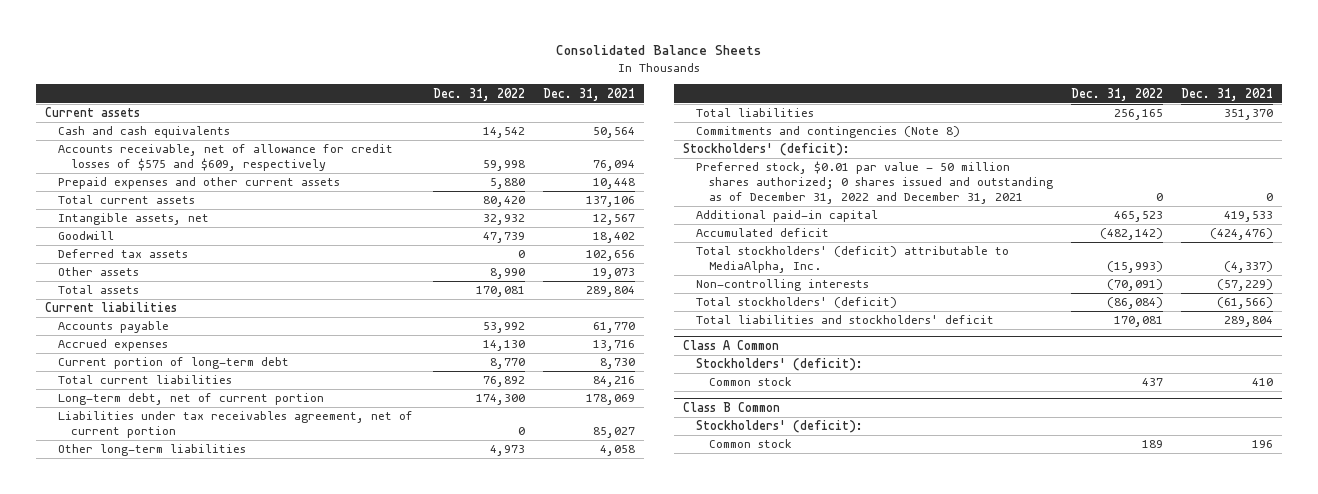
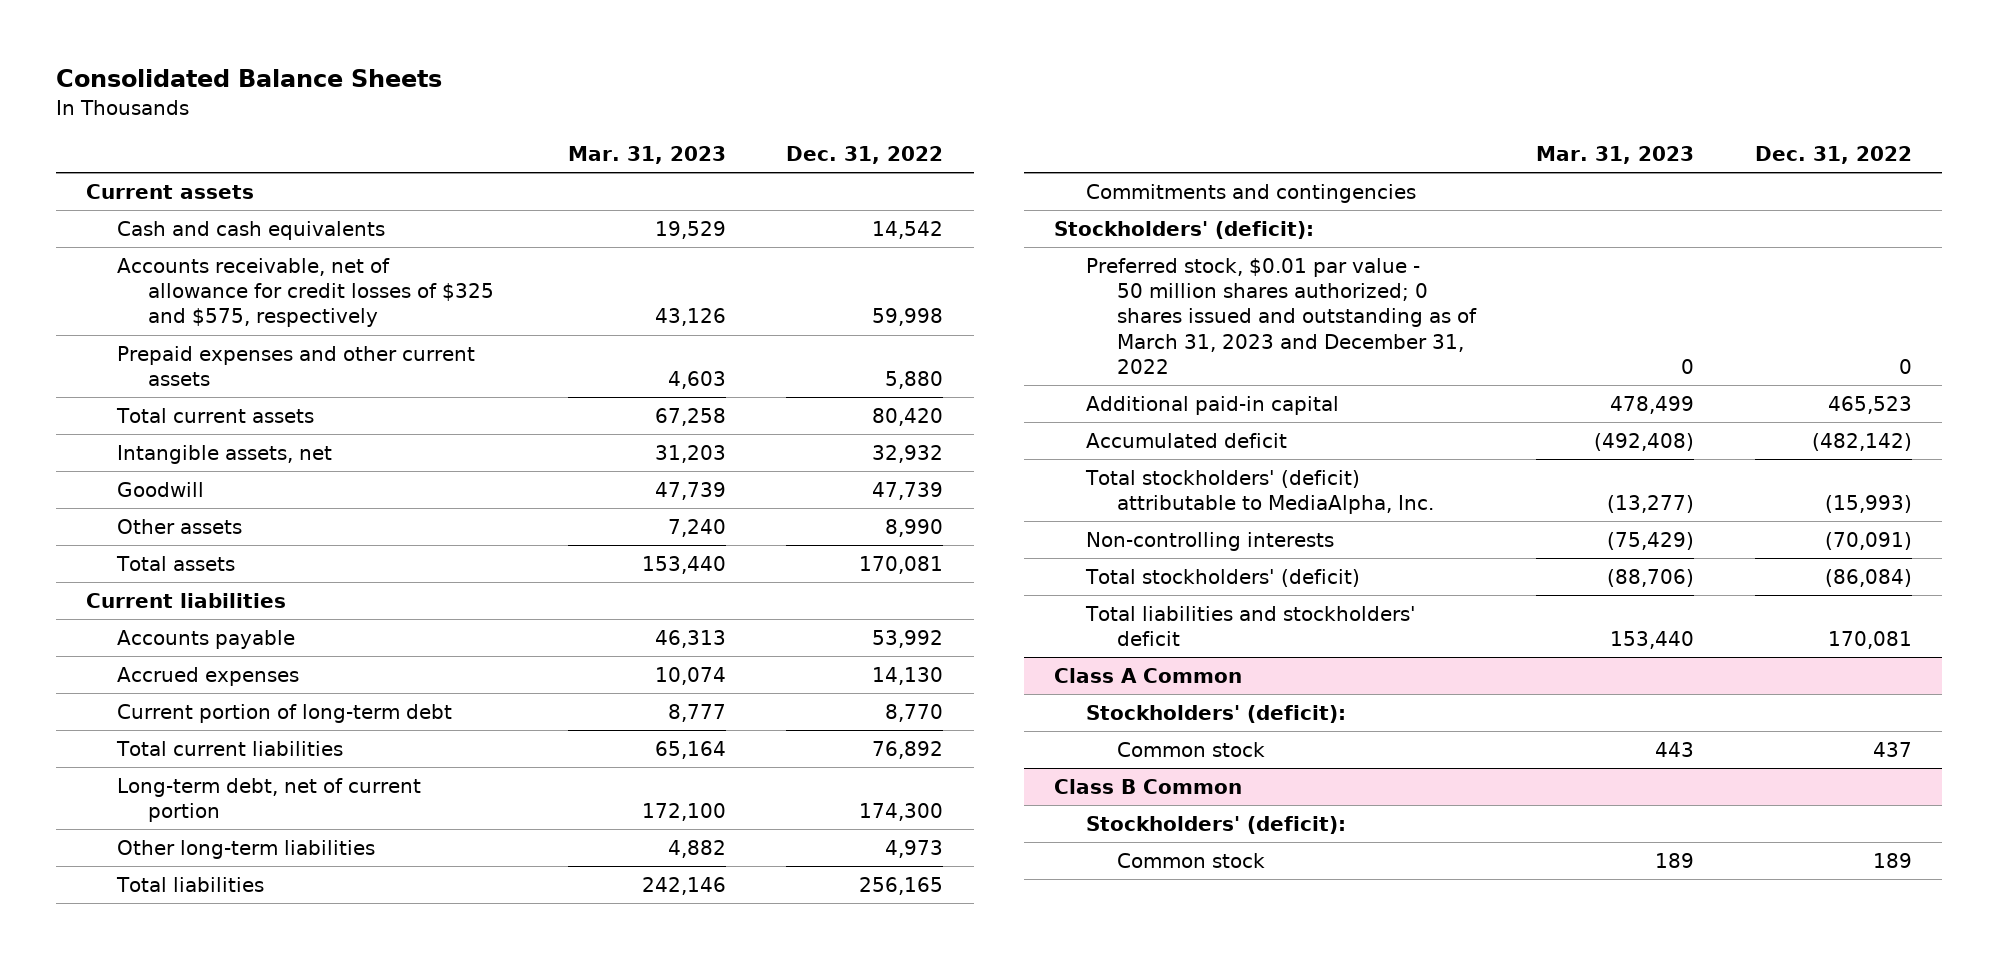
- | Dec. 31, 2022 | Dec. 31, 2021
+ | Mar. 31, 2023 | Dec. 31, 2022
- Accounts receivable, net of allowance for credit losses of $575 and $609, respectively | 59,998 | 76,094
+ Accounts receivable, net of allowance for credit losses of $325 and $575, respectively | 43,126 | 59,998
- Deferred tax assets | 0 | 102,656
- Liabilities under tax receivables agreement, net of current portion | 0 | 85,027
- Commitments and contingencies (Note 8)
+ Commitments and contingencies
- Preferred stock, $0.01 par value - 50 million shares authorized; 0 shares issued and outstanding as of December 31, 2022 and December 31, 2021 | 0 | 0
+ Preferred stock, $0.01 par value - 50 million shares authorized; 0 shares issued and outstanding as of March 31, 2023 and December 31, 2022 | 0 | 0

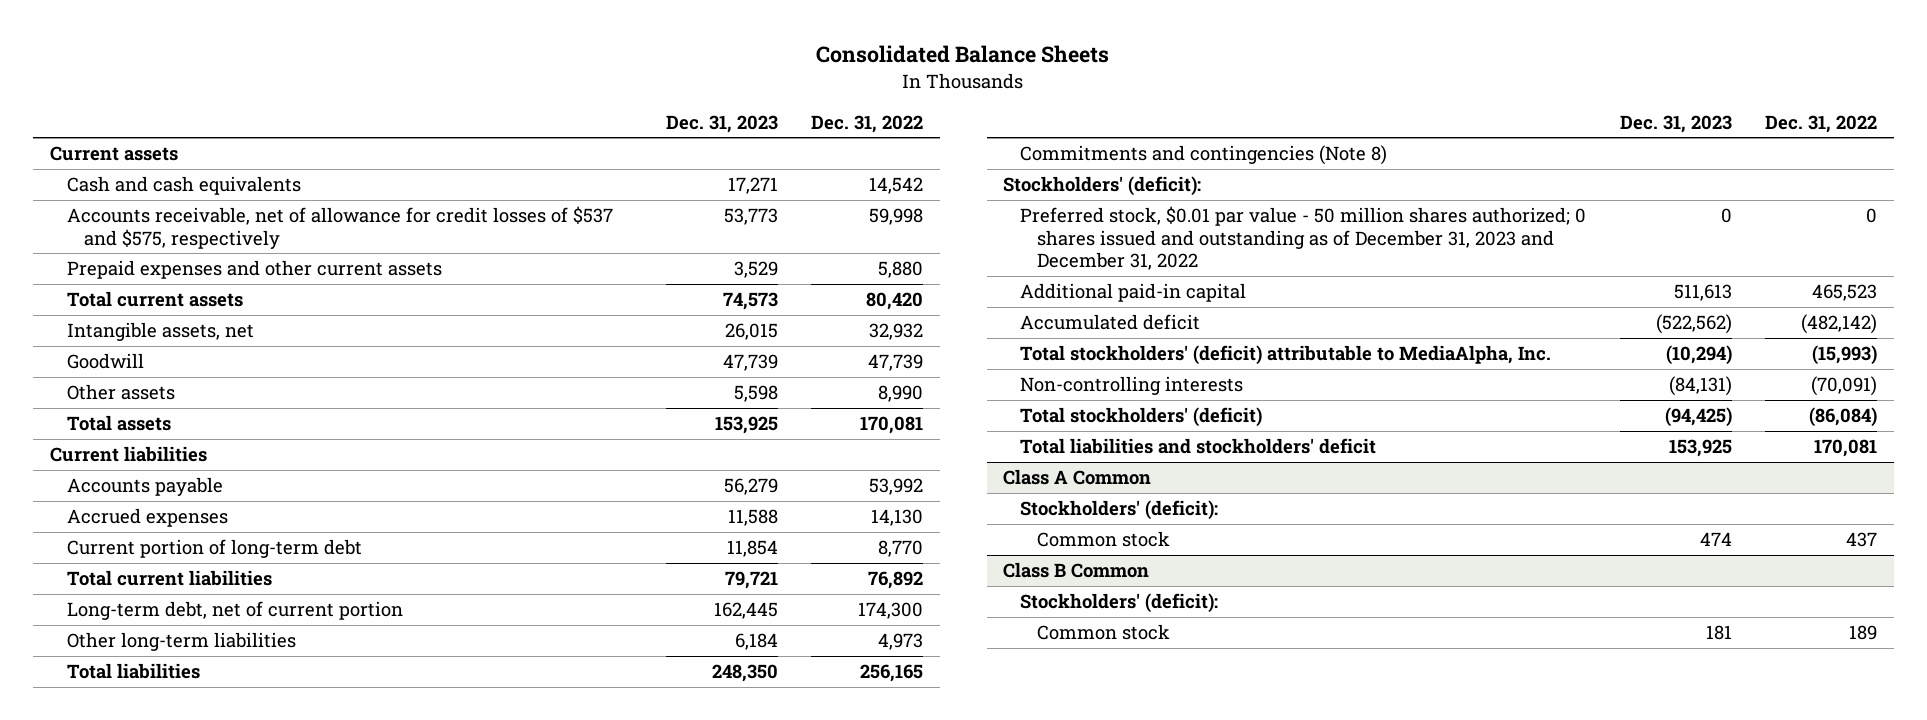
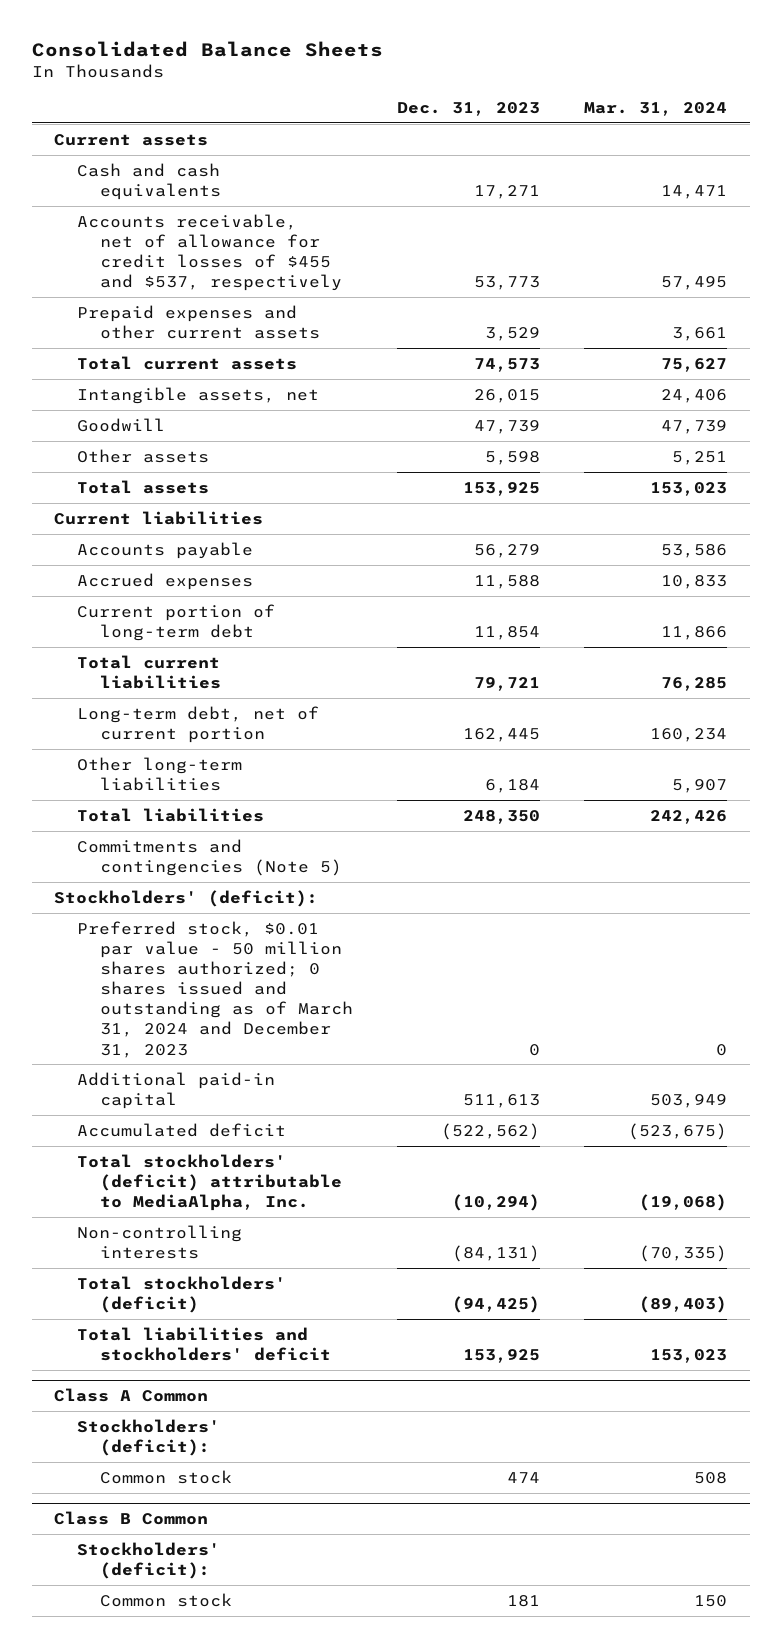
- | Dec. 31, 2023 | Dec. 31, 2022
+ | Dec. 31, 2023 | Mar. 31, 2024
- Accounts receivable, net of allowance for credit losses of $537 and $575, respectively | 53,773 | 59,998
+ Accounts receivable, net of allowance for credit losses of $455 and $537, respectively | 53,773 | 57,495
- Commitments and contingencies (Note 8)
+ Commitments and contingencies (Note 5)
- Preferred stock, $0.01 par value - 50 million shares authorized; 0 shares issued and outstanding as of December 31, 2023 and December 31, 2022 | 0 | 0
+ Preferred stock, $0.01 par value - 50 million shares authorized; 0 shares issued and outstanding as of March 31, 2024 and December 31, 2023 | 0 | 0

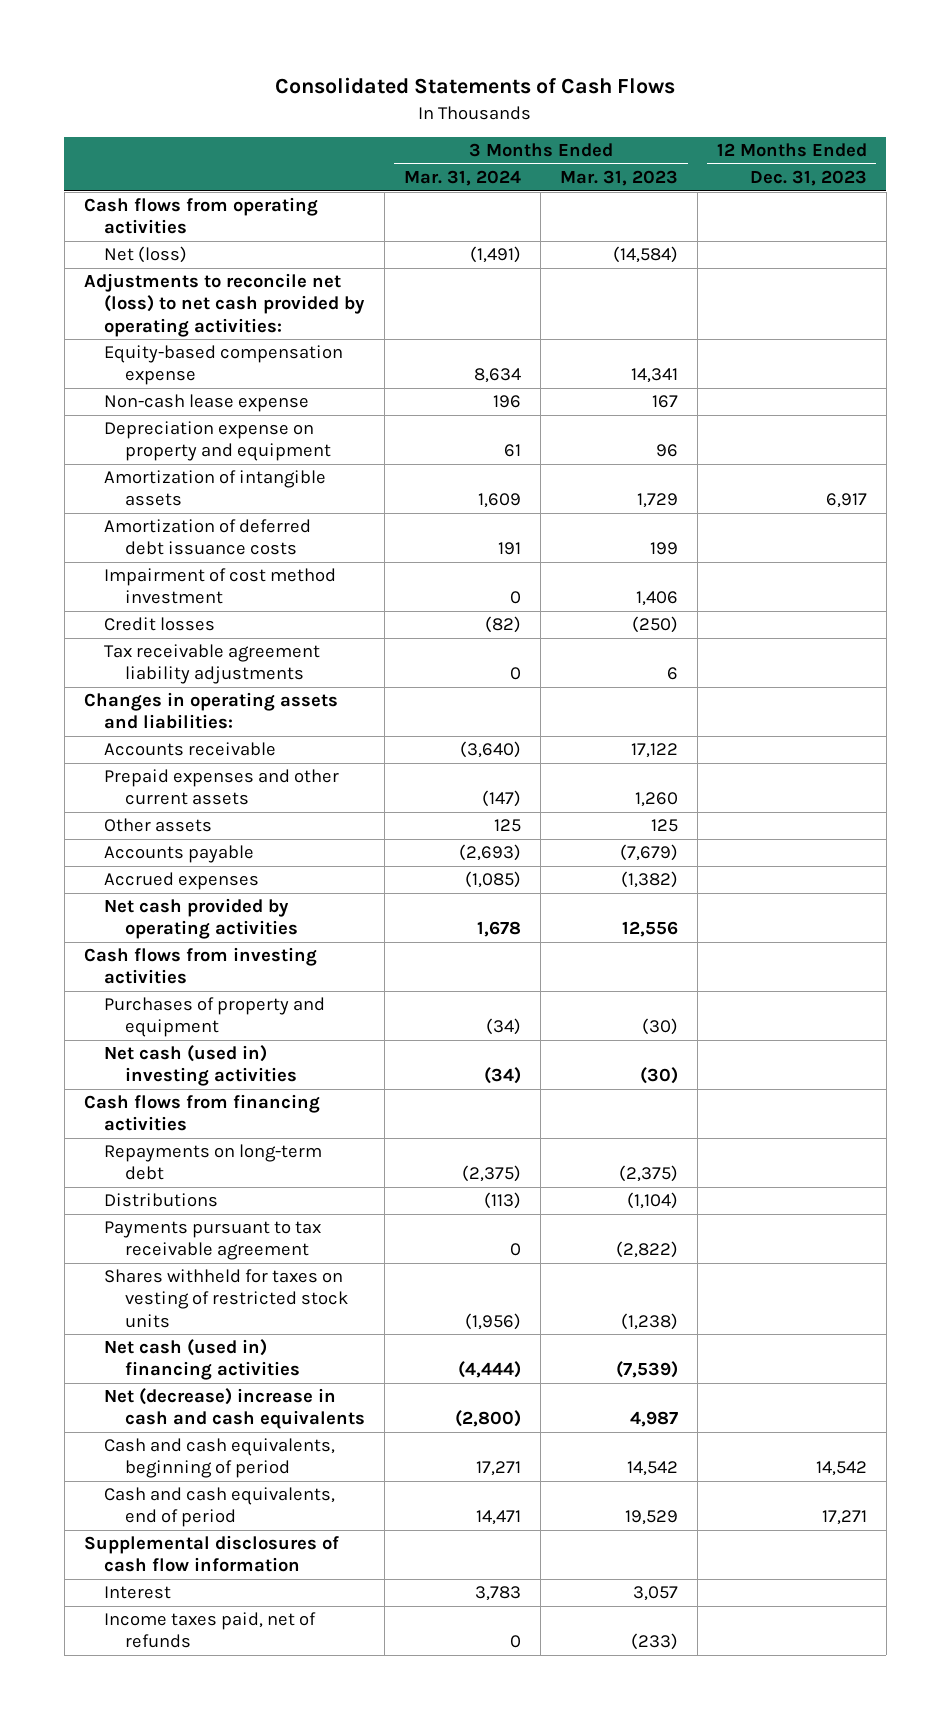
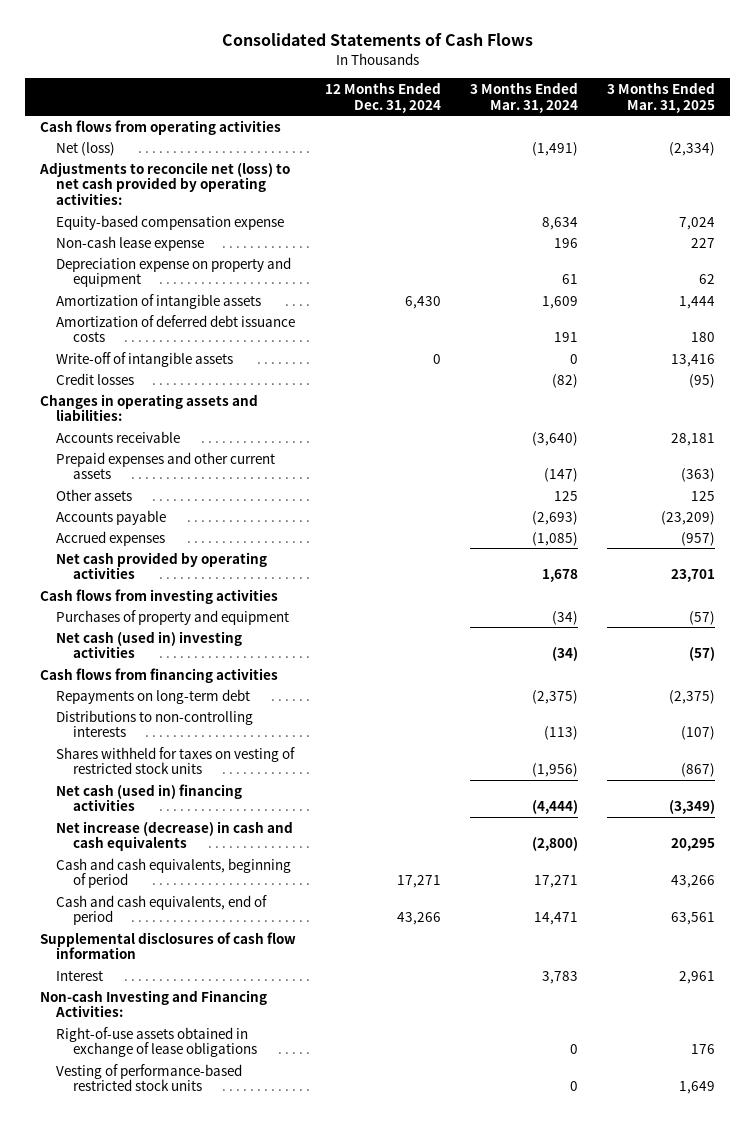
- | 3 Months Ended Mar. 31, 2024 | 3 Months Ended Mar. 31, 2023 | 12 Months Ended Dec. 31, 2023
+ | 12 Months Ended Dec. 31, 2024 | 3 Months Ended Mar. 31, 2024 | 3 Months Ended Mar. 31, 2025
- Impairment of cost method investment | 0 | 1,406 |
+ Write-off of intangible assets | 0 | 0 | 13,416
- Tax receivable agreement liability adjustments | 0 | 6 |
- Distributions | (113) | (1,104) |
- Payments pursuant to tax receivable agreement | 0 | (2,822) |
+ Distributions to non-controlling interests | | (113) | (107)
- Net (decrease) increase in cash and cash equivalents | (2,800) | 4,987 |
+ Net increase (decrease) in cash and cash equivalents | | (2,800) | 20,295
- Income taxes paid, net of refunds | 0 | (233) |
+ Non-cash Investing and Financing Activities:
+ Right-of-use assets obtained in exchange of lease obligations | | 0 | 176
+ Vesting of performance-based restricted stock units | | 0 | 1,649

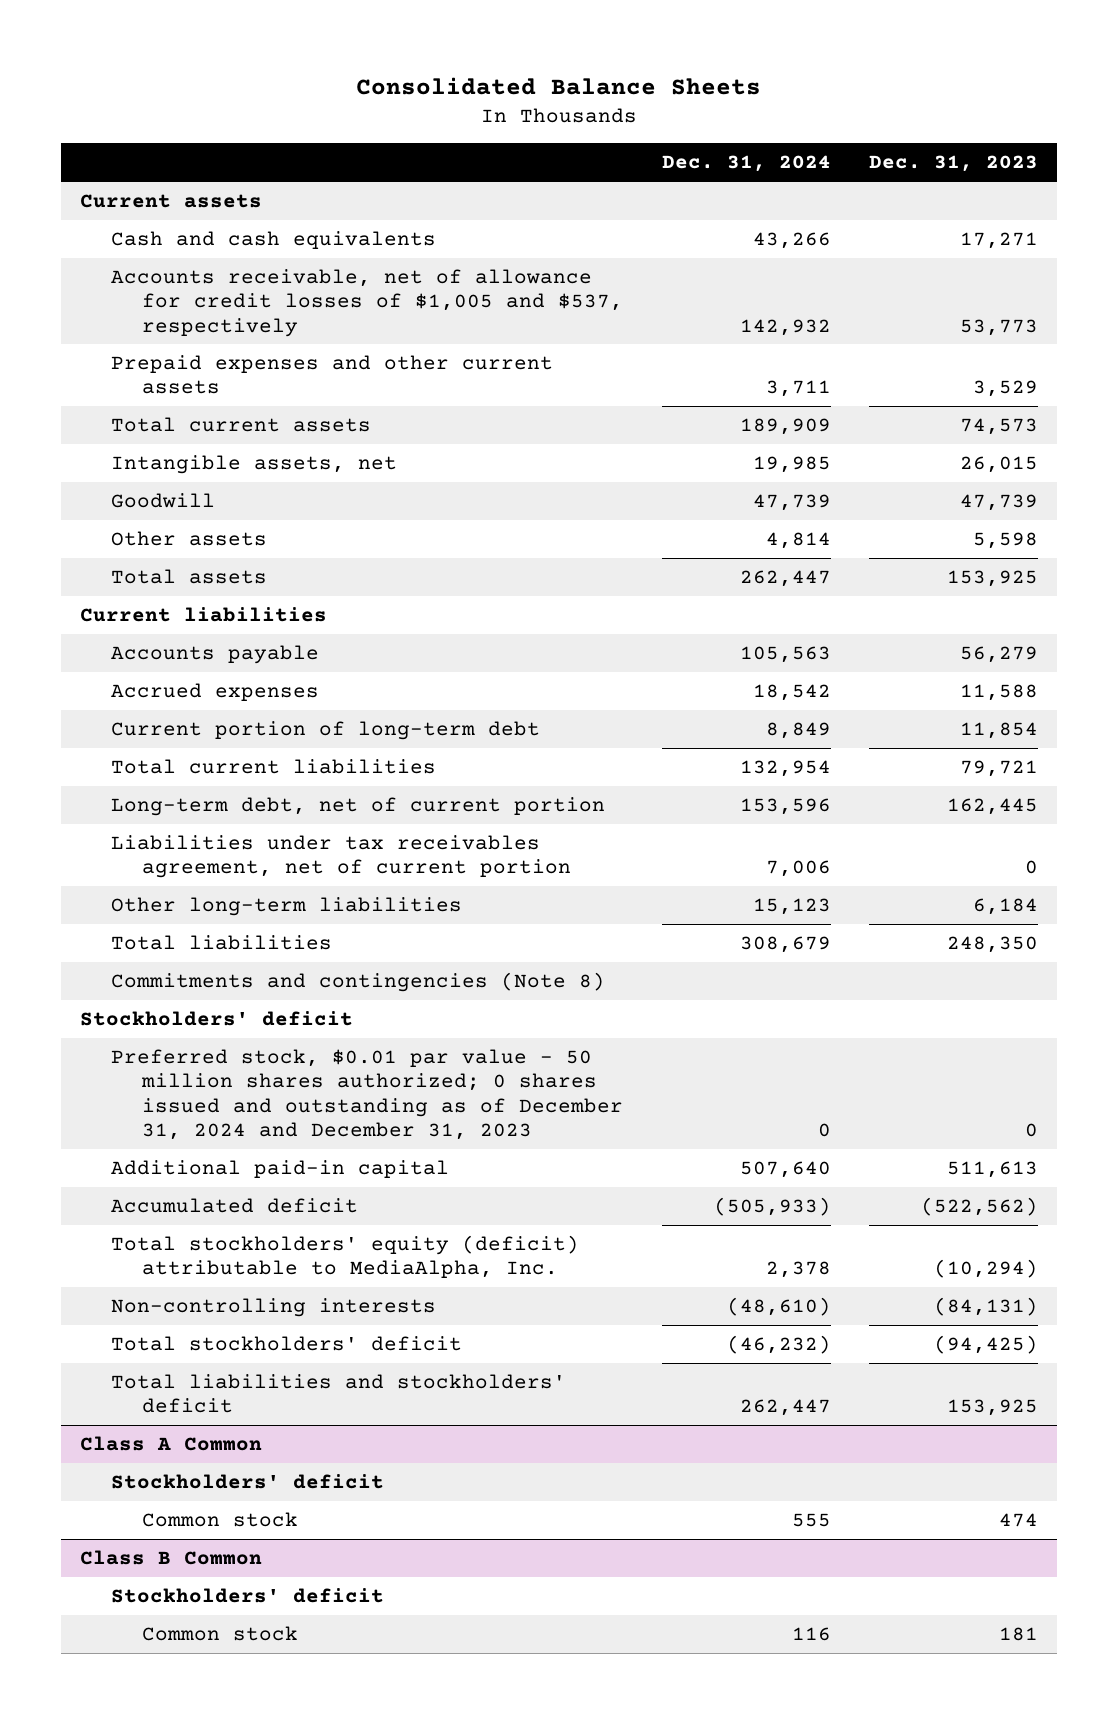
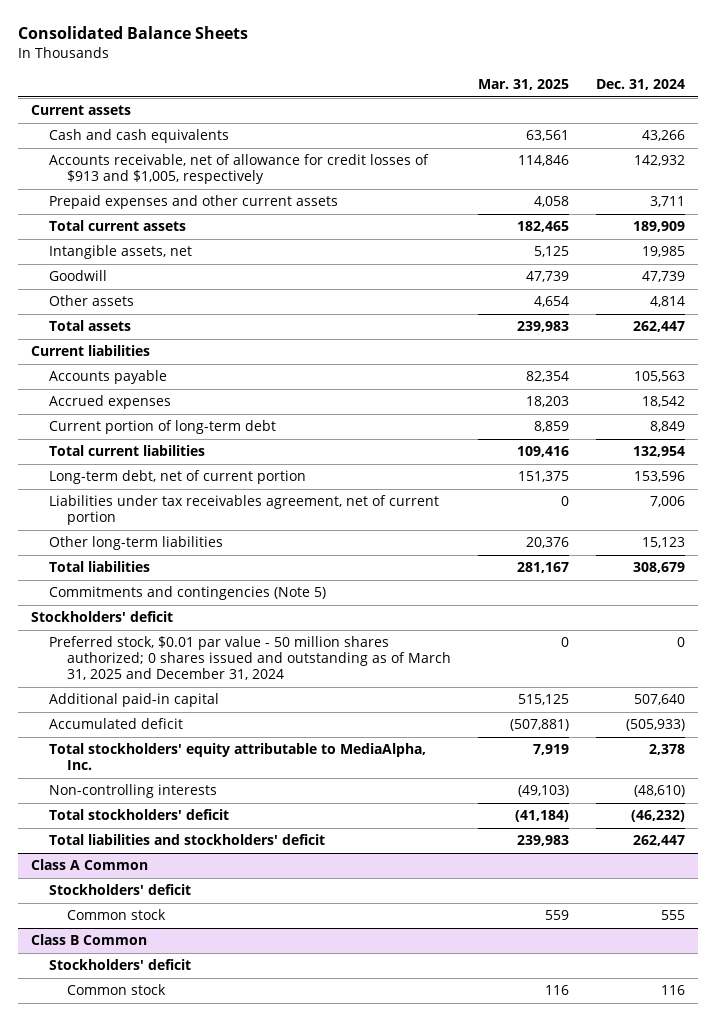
- | Dec. 31, 2024 | Dec. 31, 2023
+ | Mar. 31, 2025 | Dec. 31, 2024
- Accounts receivable, net of allowance for credit losses of $1,005 and $537, respectively | 142,932 | 53,773
+ Accounts receivable, net of allowance for credit losses of $913 and $1,005, respectively | 114,846 | 142,932
- Commitments and contingencies (Note 8)
+ Commitments and contingencies (Note 5)
- Preferred stock, $0.01 par value - 50 million shares authorized; 0 shares issued and outstanding as of December 31, 2024 and December 31, 2023 | 0 | 0
+ Preferred stock, $0.01 par value - 50 million shares authorized; 0 shares issued and outstanding as of March 31, 2025 and December 31, 2024 | 0 | 0
- Total stockholders' equity (deficit) attributable to MediaAlpha, Inc. | 2,378 | (10,294)
+ Total stockholders' equity attributable to MediaAlpha, Inc. | 7,919 | 2,378

